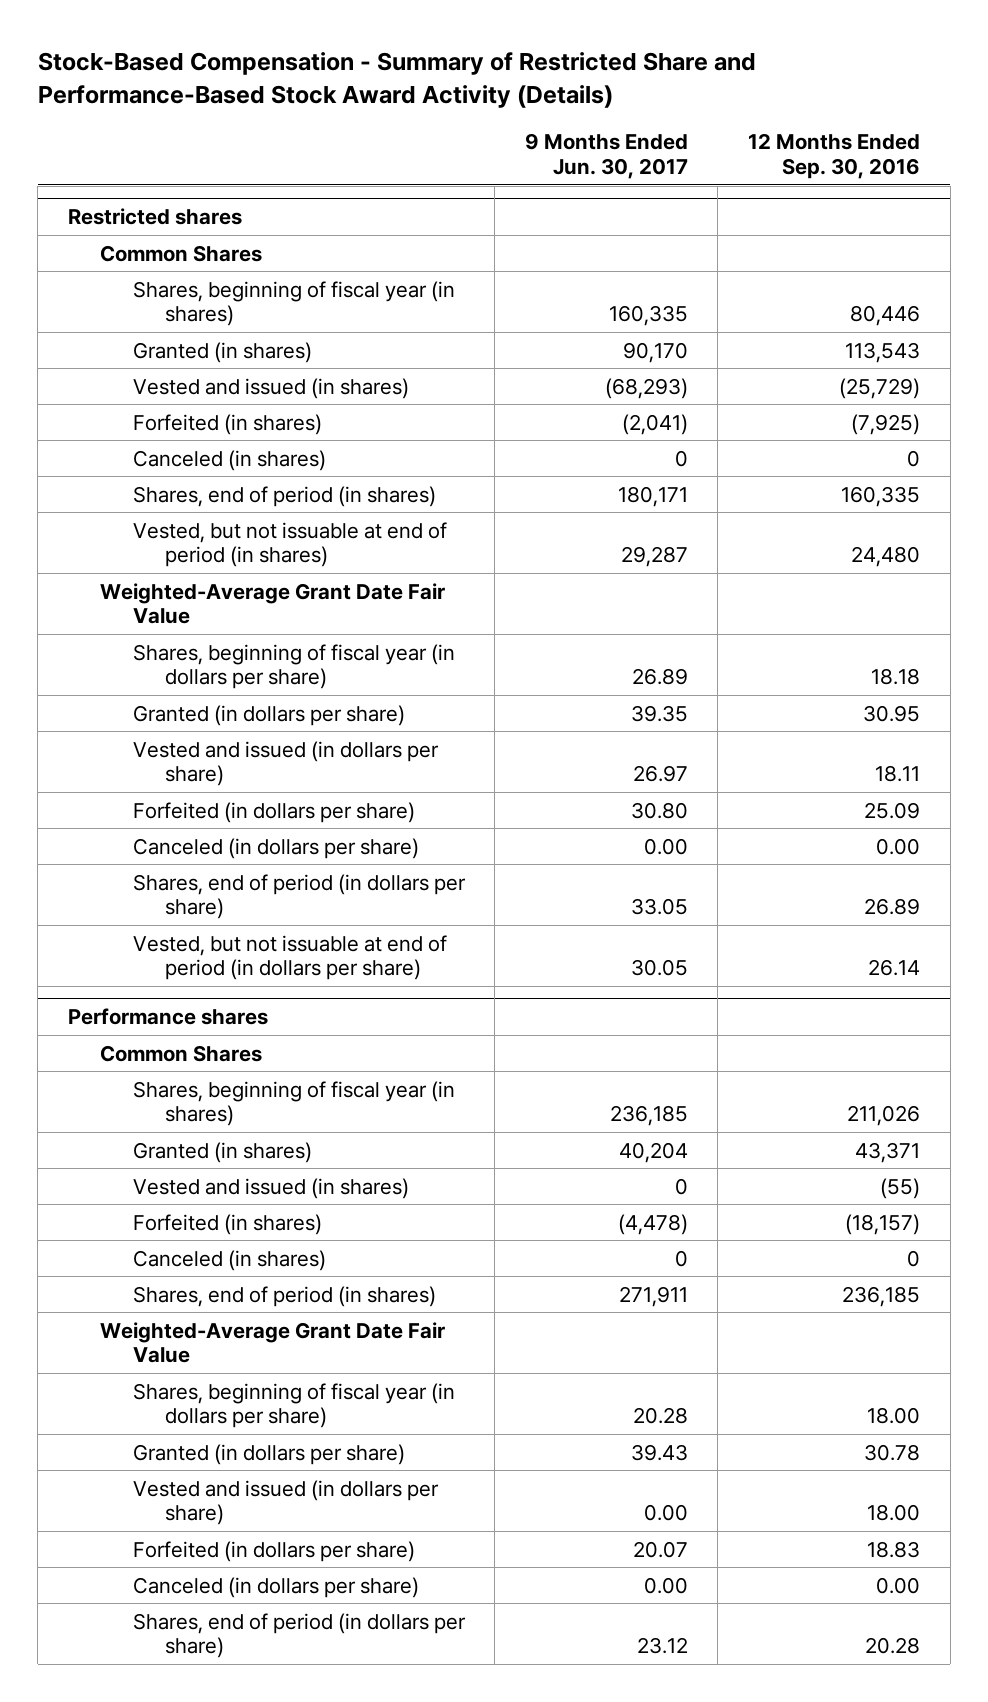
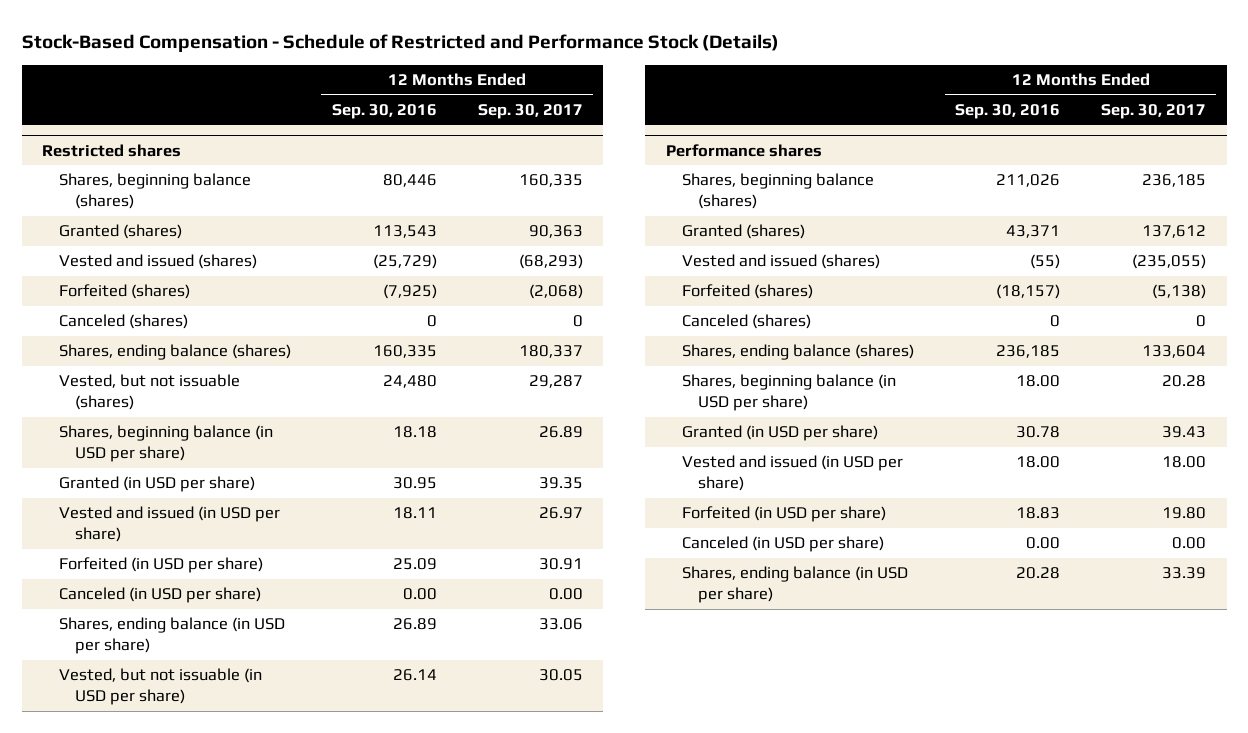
- Stock-Based Compensation - Summary of Restricted Share and Performance-Based Stock Award Activity (Details)
+ Stock-Based Compensation - Schedule of Restricted and Performance Stock (Details)
- | 9 Months Ended Jun. 30, 2017 | 12 Months Ended Sep. 30, 2016
+ | 12 Months Ended Sep. 30, 2016 | 12 Months Ended Sep. 30, 2017
@ Restricted shares
- Common Shares
- Shares, beginning of fiscal year (in shares) | 160,335 | 80,446
- Granted (in shares) | 90,170 | 113,543
- Vested and issued (in shares) | (68,293) | (25,729)
- Forfeited (in shares) | (2,041) | (7,925)
- Canceled (in shares) | 0 | 0
- Shares, end of period (in shares) | 180,171 | 160,335
- Vested, but not issuable at end of period (in shares) | 29,287 | 24,480
- Weighted-Average Grant Date Fair Value
- Shares, beginning of fiscal year (in dollars per share) | 26.89 | 18.18
- Granted (in dollars per share) | 39.35 | 30.95
- Vested and issued (in dollars per share) | 26.97 | 18.11
- Forfeited (in dollars per share) | 30.80 | 25.09
- Canceled (in dollars per share) | 0.00 | 0.00
- Shares, end of period (in dollars per share) | 33.05 | 26.89
- Vested, but not issuable at end of period (in dollars per share) | 30.05 | 26.14
+ Shares, beginning balance (shares) | 80,446 | 160,335
+ Granted (shares) | 113,543 | 90,363
+ Vested and issued (shares) | (25,729) | (68,293)
+ Forfeited (shares) | (7,925) | (2,068)
+ Canceled (shares) | 0 | 0
+ Shares, ending balance (shares) | 160,335 | 180,337
+ Vested, but not issuable (shares) | 24,480 | 29,287
+ Shares, beginning balance (in USD per share) | 18.18 | 26.89
+ Granted (in USD per share) | 30.95 | 39.35
+ Vested and issued (in USD per share) | 18.11 | 26.97
+ Forfeited (in USD per share) | 25.09 | 30.91
+ Canceled (in USD per share) | 0.00 | 0.00
+ Shares, ending balance (in USD per share) | 26.89 | 33.06
+ Vested, but not issuable (in USD per share) | 26.14 | 30.05
@ Performance shares
- Common Shares
- Shares, beginning of fiscal year (in shares) | 236,185 | 211,026
- Granted (in shares) | 40,204 | 43,371
- Vested and issued (in shares) | 0 | (55)
- Forfeited (in shares) | (4,478) | (18,157)
- Canceled (in shares) | 0 | 0
- Shares, end of period (in shares) | 271,911 | 236,185
- Weighted-Average Grant Date Fair Value
- Shares, beginning of fiscal year (in dollars per share) | 20.28 | 18.00
- Granted (in dollars per share) | 39.43 | 30.78
- Vested and issued (in dollars per share) | 0.00 | 18.00
- Forfeited (in dollars per share) | 20.07 | 18.83
- Canceled (in dollars per share) | 0.00 | 0.00
- Shares, end of period (in dollars per share) | 23.12 | 20.28
+ Shares, beginning balance (shares) | 211,026 | 236,185
+ Granted (shares) | 43,371 | 137,612
+ Vested and issued (shares) | (55) | (235,055)
+ Forfeited (shares) | (18,157) | (5,138)
+ Canceled (shares) | 0 | 0
+ Shares, ending balance (shares) | 236,185 | 133,604
+ Shares, beginning balance (in USD per share) | 18.00 | 20.28
+ Granted (in USD per share) | 30.78 | 39.43
+ Vested and issued (in USD per share) | 18.00 | 18.00
+ Forfeited (in USD per share) | 18.83 | 19.80
+ Canceled (in USD per share) | 0.00 | 0.00
+ Shares, ending balance (in USD per share) | 20.28 | 33.39

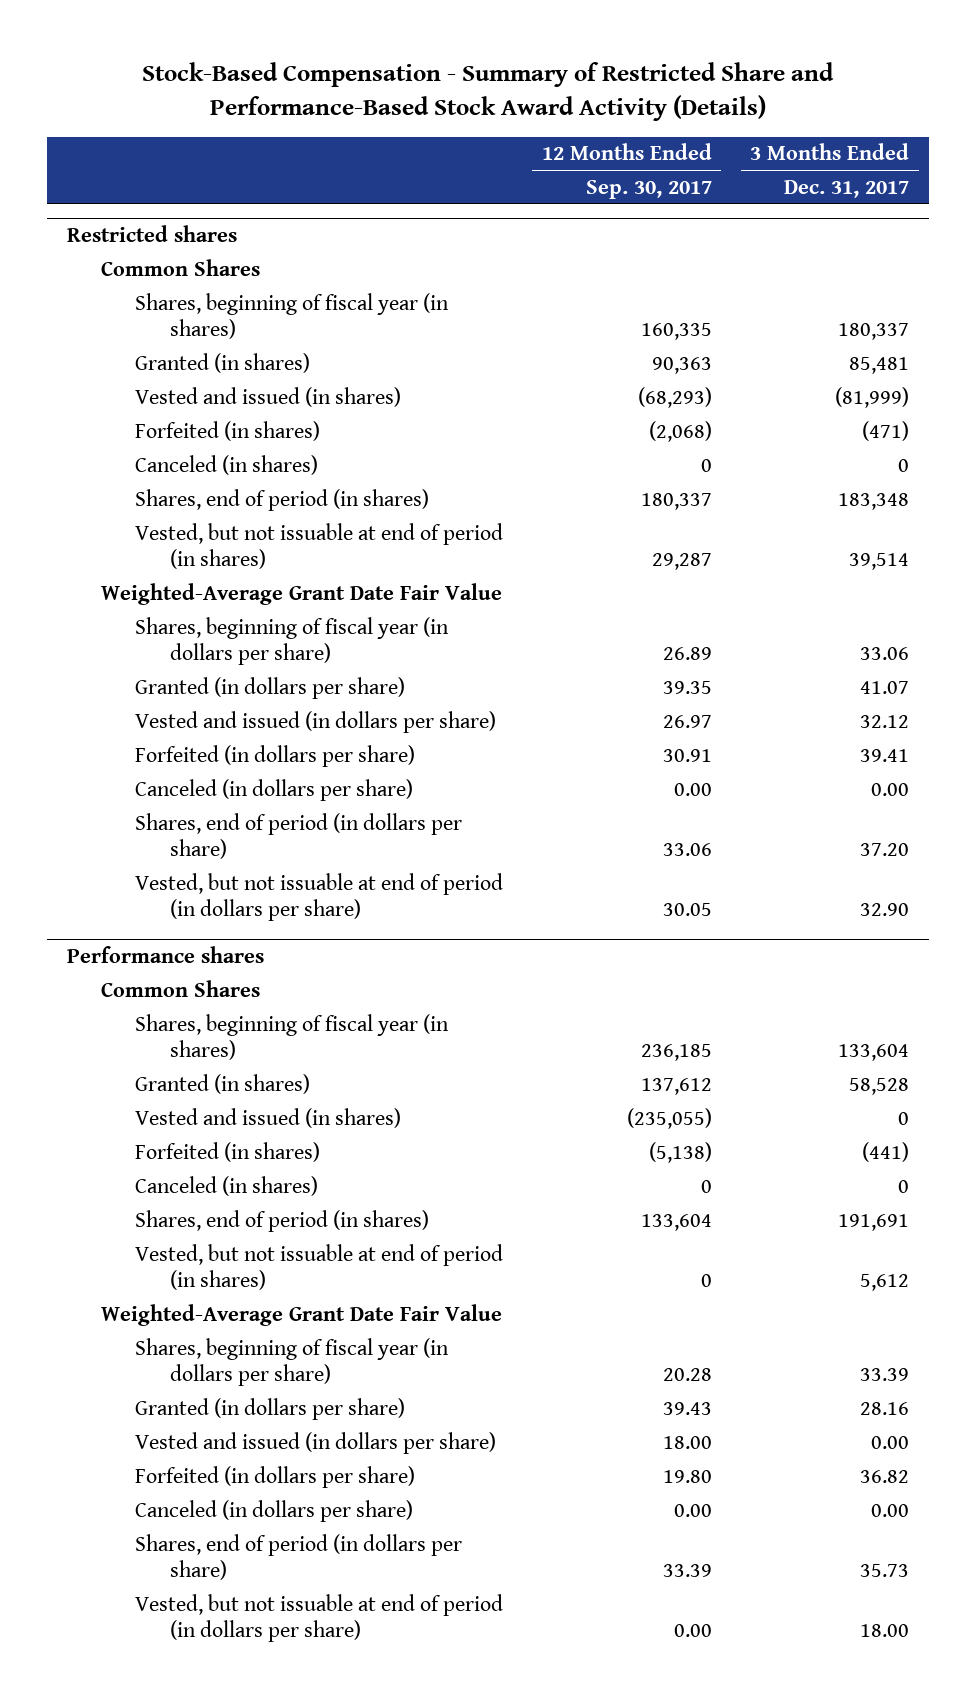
- Stock-Based Compensation - Schedule of Restricted and Performance Stock (Details)
+ Stock-Based Compensation - Summary of Restricted Share and Performance-Based Stock Award Activity (Details)
- | 12 Months Ended Sep. 30, 2016 | 12 Months Ended Sep. 30, 2017
+ | 12 Months Ended Sep. 30, 2017 | 3 Months Ended Dec. 31, 2017
@ Restricted shares
- Shares, beginning balance (shares) | 80,446 | 160,335
- Granted (shares) | 113,543 | 90,363
- Vested and issued (shares) | (25,729) | (68,293)
- Forfeited (shares) | (7,925) | (2,068)
- Canceled (shares) | 0 | 0
- Shares, ending balance (shares) | 160,335 | 180,337
- Vested, but not issuable (shares) | 24,480 | 29,287
- Shares, beginning balance (in USD per share) | 18.18 | 26.89
- Granted (in USD per share) | 30.95 | 39.35
- Vested and issued (in USD per share) | 18.11 | 26.97
- Forfeited (in USD per share) | 25.09 | 30.91
- Canceled (in USD per share) | 0.00 | 0.00
- Shares, ending balance (in USD per share) | 26.89 | 33.06
- Vested, but not issuable (in USD per share) | 26.14 | 30.05
+ Common Shares
+ Shares, beginning of fiscal year (in shares) | 160,335 | 180,337
+ Granted (in shares) | 90,363 | 85,481
+ Vested and issued (in shares) | (68,293) | (81,999)
+ Forfeited (in shares) | (2,068) | (471)
+ Canceled (in shares) | 0 | 0
+ Shares, end of period (in shares) | 180,337 | 183,348
+ Vested, but not issuable at end of period (in shares) | 29,287 | 39,514
+ Weighted-Average Grant Date Fair Value
+ Shares, beginning of fiscal year (in dollars per share) | 26.89 | 33.06
+ Granted (in dollars per share) | 39.35 | 41.07
+ Vested and issued (in dollars per share) | 26.97 | 32.12
+ Forfeited (in dollars per share) | 30.91 | 39.41
+ Canceled (in dollars per share) | 0.00 | 0.00
+ Shares, end of period (in dollars per share) | 33.06 | 37.20
+ Vested, but not issuable at end of period (in dollars per share) | 30.05 | 32.90
@ Performance shares
- Shares, beginning balance (shares) | 211,026 | 236,185
- Granted (shares) | 43,371 | 137,612
- Vested and issued (shares) | (55) | (235,055)
- Forfeited (shares) | (18,157) | (5,138)
- Canceled (shares) | 0 | 0
- Shares, ending balance (shares) | 236,185 | 133,604
- Shares, beginning balance (in USD per share) | 18.00 | 20.28
- Granted (in USD per share) | 30.78 | 39.43
- Vested and issued (in USD per share) | 18.00 | 18.00
- Forfeited (in USD per share) | 18.83 | 19.80
- Canceled (in USD per share) | 0.00 | 0.00
- Shares, ending balance (in USD per share) | 20.28 | 33.39
+ Common Shares
+ Shares, beginning of fiscal year (in shares) | 236,185 | 133,604
+ Granted (in shares) | 137,612 | 58,528
+ Vested and issued (in shares) | (235,055) | 0
+ Forfeited (in shares) | (5,138) | (441)
+ Canceled (in shares) | 0 | 0
+ Shares, end of period (in shares) | 133,604 | 191,691
+ Vested, but not issuable at end of period (in shares) | 0 | 5,612
+ Weighted-Average Grant Date Fair Value
+ Shares, beginning of fiscal year (in dollars per share) | 20.28 | 33.39
+ Granted (in dollars per share) | 39.43 | 28.16
+ Vested and issued (in dollars per share) | 18.00 | 0.00
+ Forfeited (in dollars per share) | 19.80 | 36.82
+ Canceled (in dollars per share) | 0.00 | 0.00
+ Shares, end of period (in dollars per share) | 33.39 | 35.73
+ Vested, but not issuable at end of period (in dollars per share) | 0.00 | 18.00

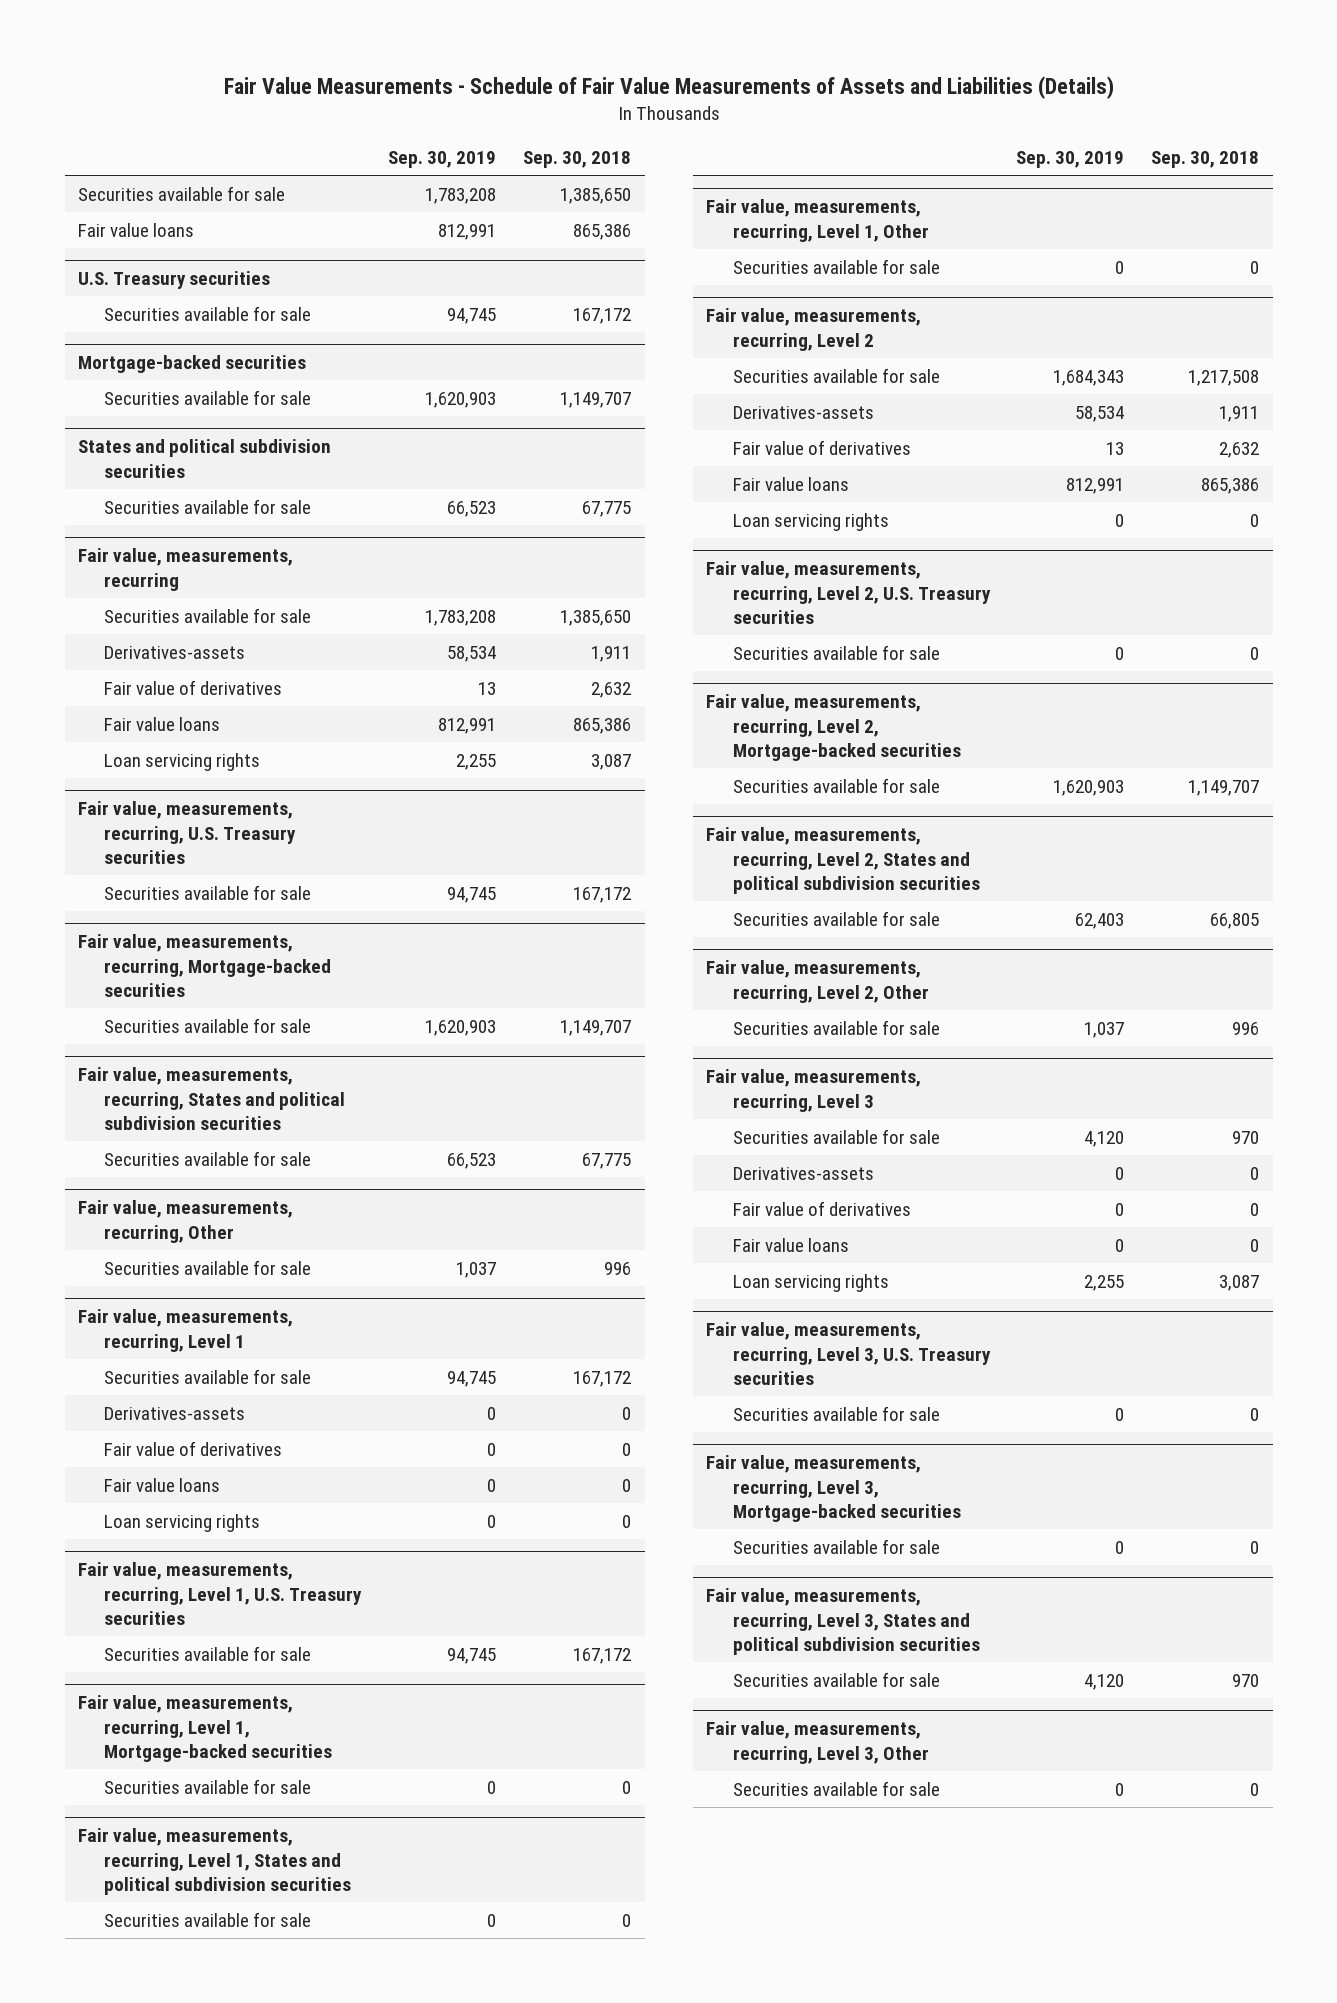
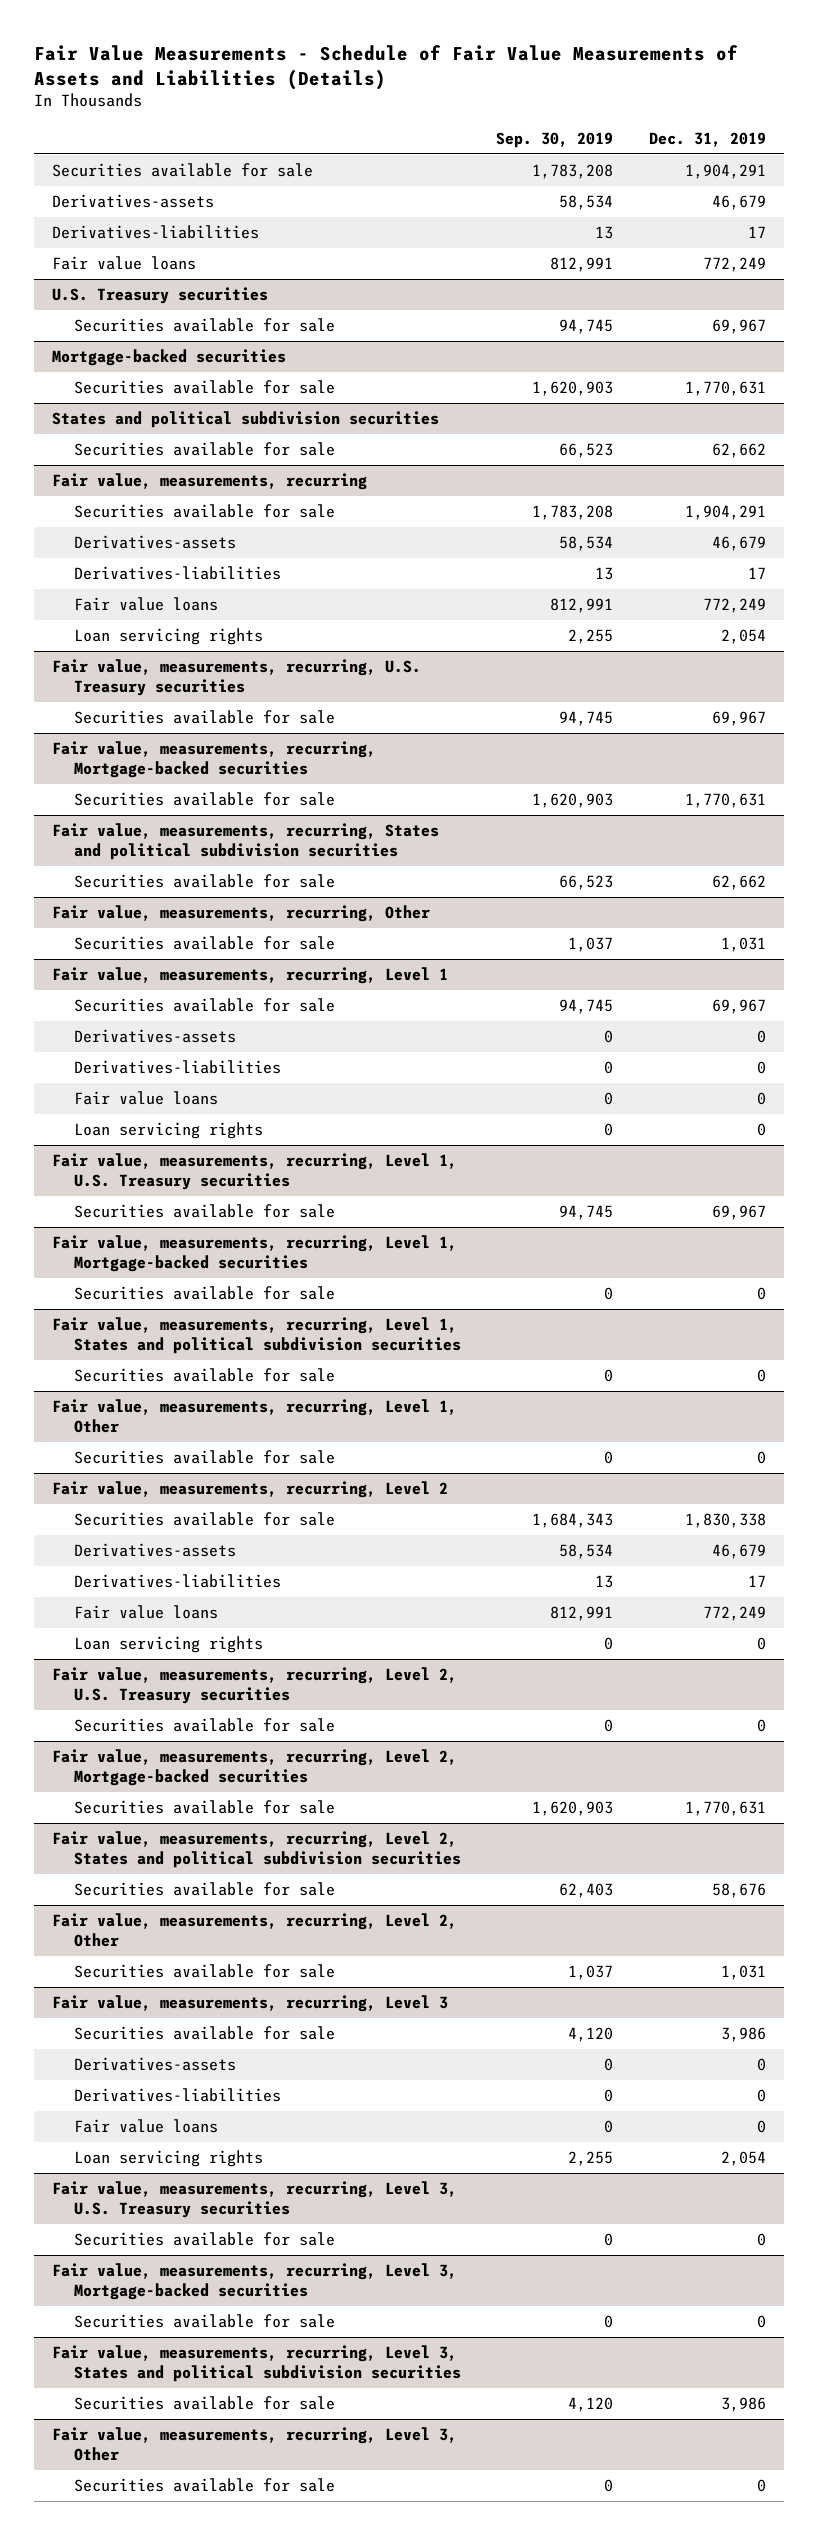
- | Sep. 30, 2019 | Sep. 30, 2018
+ | Sep. 30, 2019 | Dec. 31, 2019
+ Derivatives-assets | 58,534 | 46,679
+ Derivatives-liabilities | 13 | 17
@ Fair value, measurements, recurring
- Fair value of derivatives | 13 | 2,632
+ Derivatives-liabilities | 13 | 17
@ Fair value, measurements, recurring, Level 1
- Fair value of derivatives | 0 | 0
+ Derivatives-liabilities | 0 | 0
@ Fair value, measurements, recurring, Level 2
- Fair value of derivatives | 13 | 2,632
+ Derivatives-liabilities | 13 | 17
@ Fair value, measurements, recurring, Level 3
- Fair value of derivatives | 0 | 0
+ Derivatives-liabilities | 0 | 0

